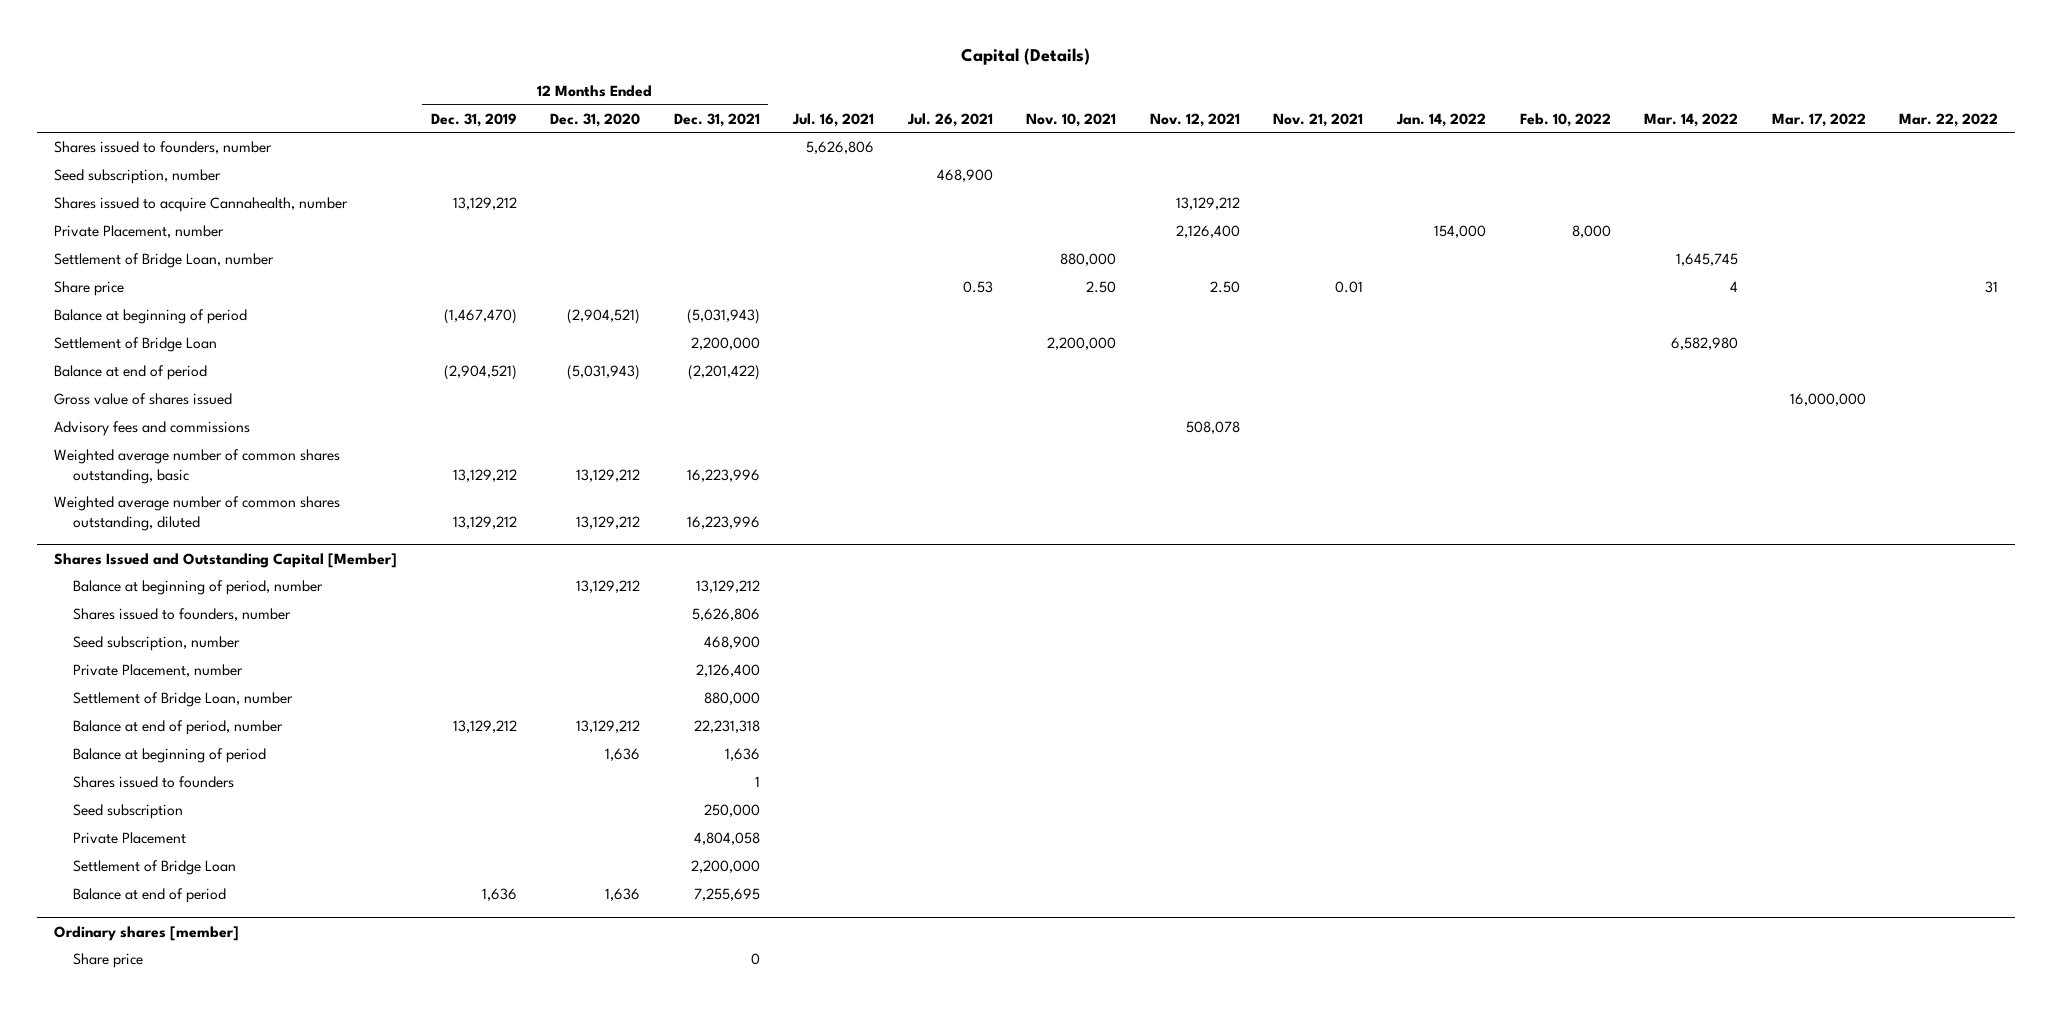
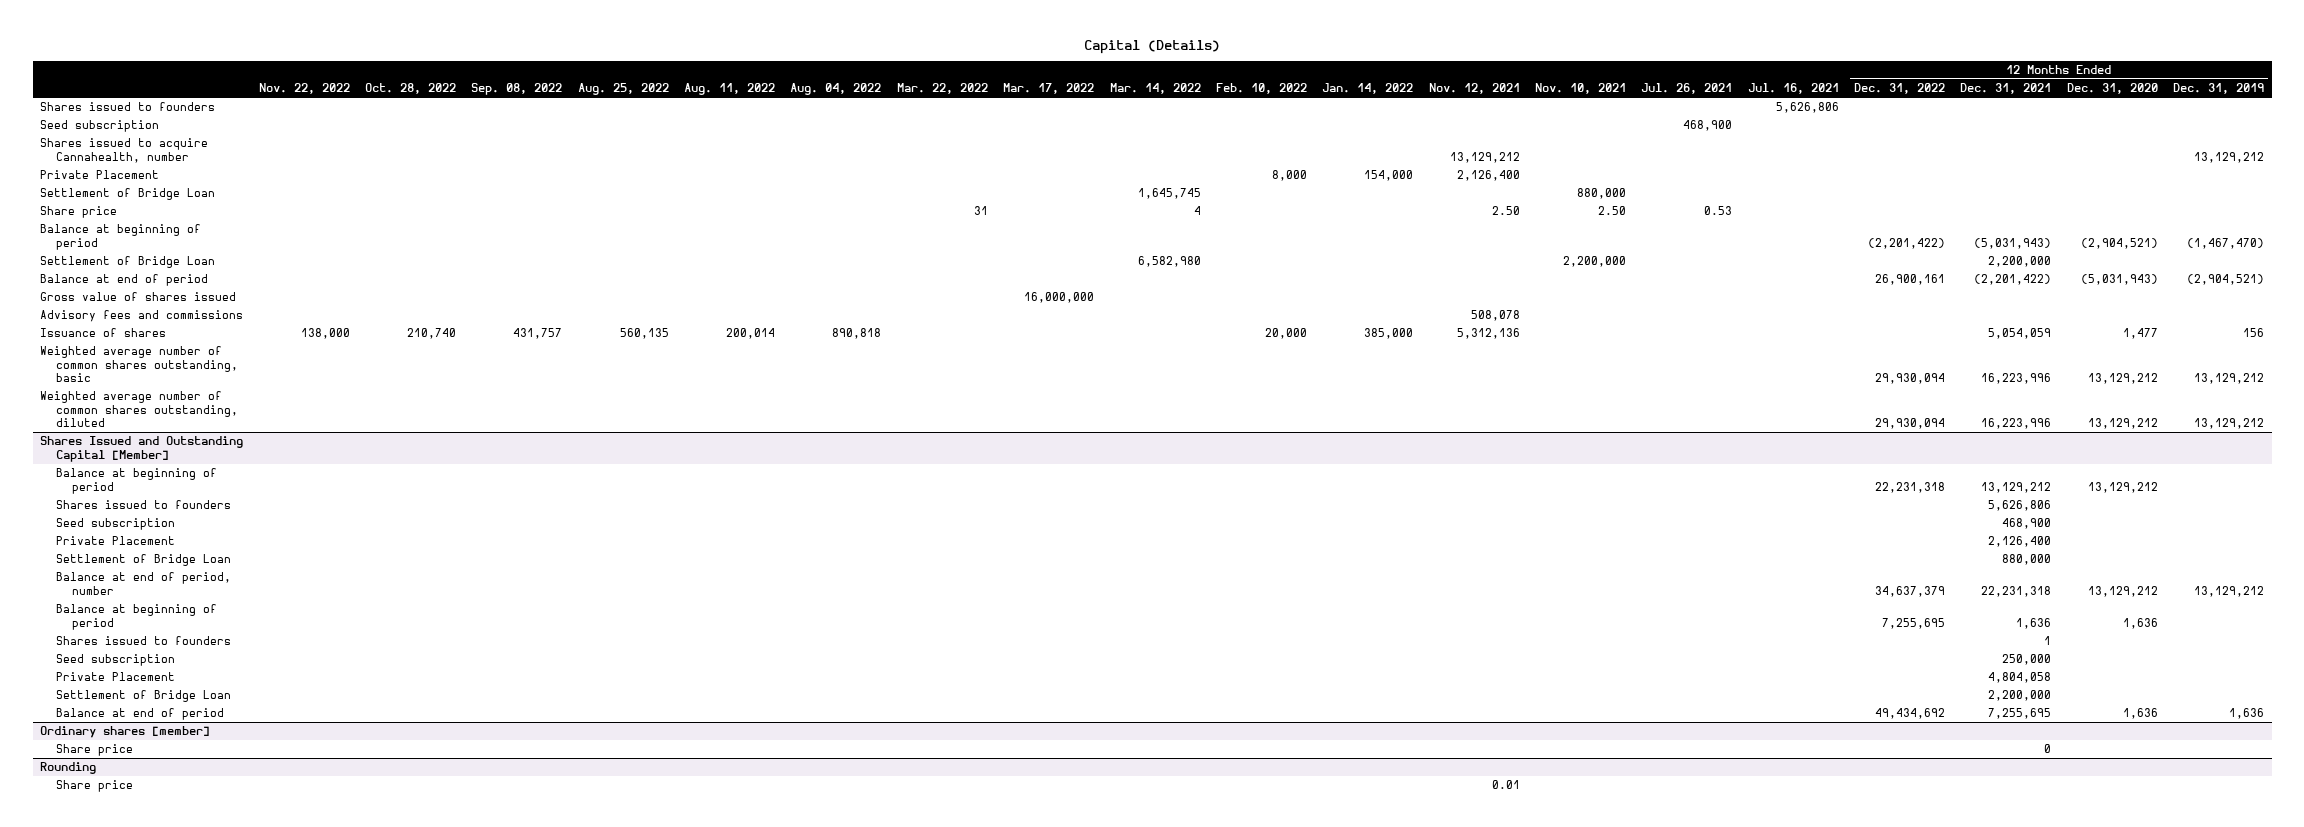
- | 12 Months Ended Dec. 31, 2019 | 12 Months Ended Dec. 31, 2020 | 12 Months Ended Dec. 31, 2021 | Jul. 16, 2021 | Jul. 26, 2021 | Nov. 10, 2021 | Nov. 12, 2021 | Nov. 21, 2021 | Jan. 14, 2022 | Feb. 10, 2022 | Mar. 14, 2022 | Mar. 17, 2022 | Mar. 22, 2022
+ | Nov. 22, 2022 | Oct. 28, 2022 | Sep. 08, 2022 | Aug. 25, 2022 | Aug. 11, 2022 | Aug. 04, 2022 | Mar. 22, 2022 | Mar. 17, 2022 | Mar. 14, 2022 | Feb. 10, 2022 | Jan. 14, 2022 | Nov. 12, 2021 | Nov. 10, 2021 | Jul. 26, 2021 | Jul. 16, 2021 | 12 Months Ended Dec. 31, 2022 | 12 Months Ended Dec. 31, 2021 | 12 Months Ended Dec. 31, 2020 | 12 Months Ended Dec. 31, 2019
- Shares issued to founders, number | | | | 5,626,806 | | | | | | | | |
- Seed subscription, number | | | | | 468,900 | | | | | | | |
+ Shares issued to founders | | | | | | | | | | | | | | | 5,626,806 | | | |
+ Seed subscription | | | | | | | | | | | | | | 468,900 | | | | |
- Private Placement, number | | | | | | | 2,126,400 | | 154,000 | 8,000 | | |
- Settlement of Bridge Loan, number | | | | | | 880,000 | | | | | 1,645,745 | |
+ Private Placement | | | | | | | | | | 8,000 | 154,000 | 2,126,400 | | | | | | |
+ Settlement of Bridge Loan | | | | | | | | | 1,645,745 | | | | 880,000 | | | | | |
+ Issuance of shares | 138,000 | 210,740 | 431,757 | 560,135 | 200,014 | 890,818 | | | | 20,000 | 385,000 | 5,312,136 | | | | | 5,054,059 | 1,477 | 156
@ Shares Issued and Outstanding Capital [Member]
- Balance at beginning of period, number | | 13,129,212 | 13,129,212 | | | | | | | | | |
- Shares issued to founders, number | | | 5,626,806 | | | | | | | | | |
- Seed subscription, number | | | 468,900 | | | | | | | | | |
- Private Placement, number | | | 2,126,400 | | | | | | | | | |
- Settlement of Bridge Loan, number | | | 880,000 | | | | | | | | | |
+ Balance at beginning of period | | | | | | | | | | | | | | | | 22,231,318 | 13,129,212 | 13,129,212 |
+ Shares issued to founders | | | | | | | | | | | | | | | | | 5,626,806 | |
+ Seed subscription | | | | | | | | | | | | | | | | | 468,900 | |
+ Private Placement | | | | | | | | | | | | | | | | | 2,126,400 | |
+ Settlement of Bridge Loan | | | | | | | | | | | | | | | | | 880,000 | |
+ Rounding
+ Share price | | | | | | | | | | | | 0.01 | | | | | | |

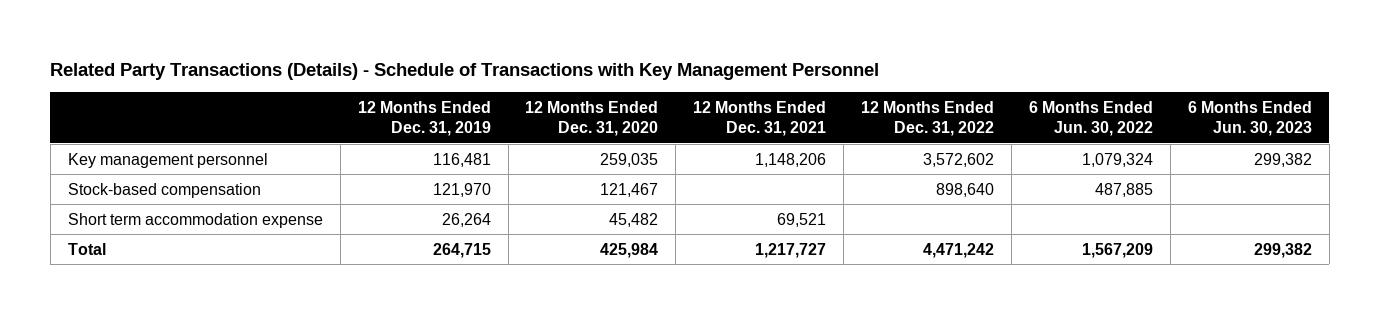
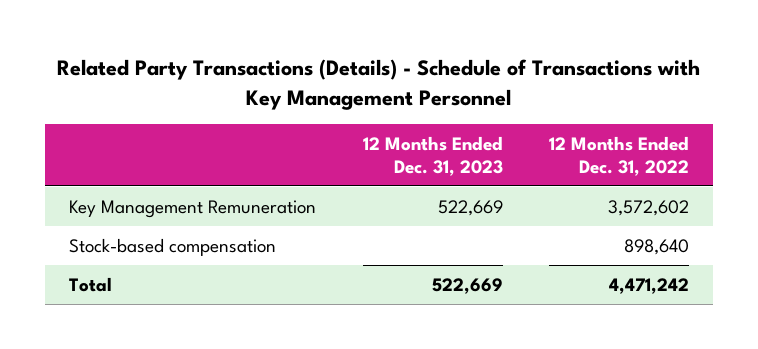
- | 12 Months Ended Dec. 31, 2019 | 12 Months Ended Dec. 31, 2020 | 12 Months Ended Dec. 31, 2021 | 12 Months Ended Dec. 31, 2022 | 6 Months Ended Jun. 30, 2022 | 6 Months Ended Jun. 30, 2023
+ | 12 Months Ended Dec. 31, 2023 | 12 Months Ended Dec. 31, 2022
- Key management personnel | 116,481 | 259,035 | 1,148,206 | 3,572,602 | 1,079,324 | 299,382
+ Key Management Remuneration | 522,669 | 3,572,602
- Short term accommodation expense | 26,264 | 45,482 | 69,521 | | |

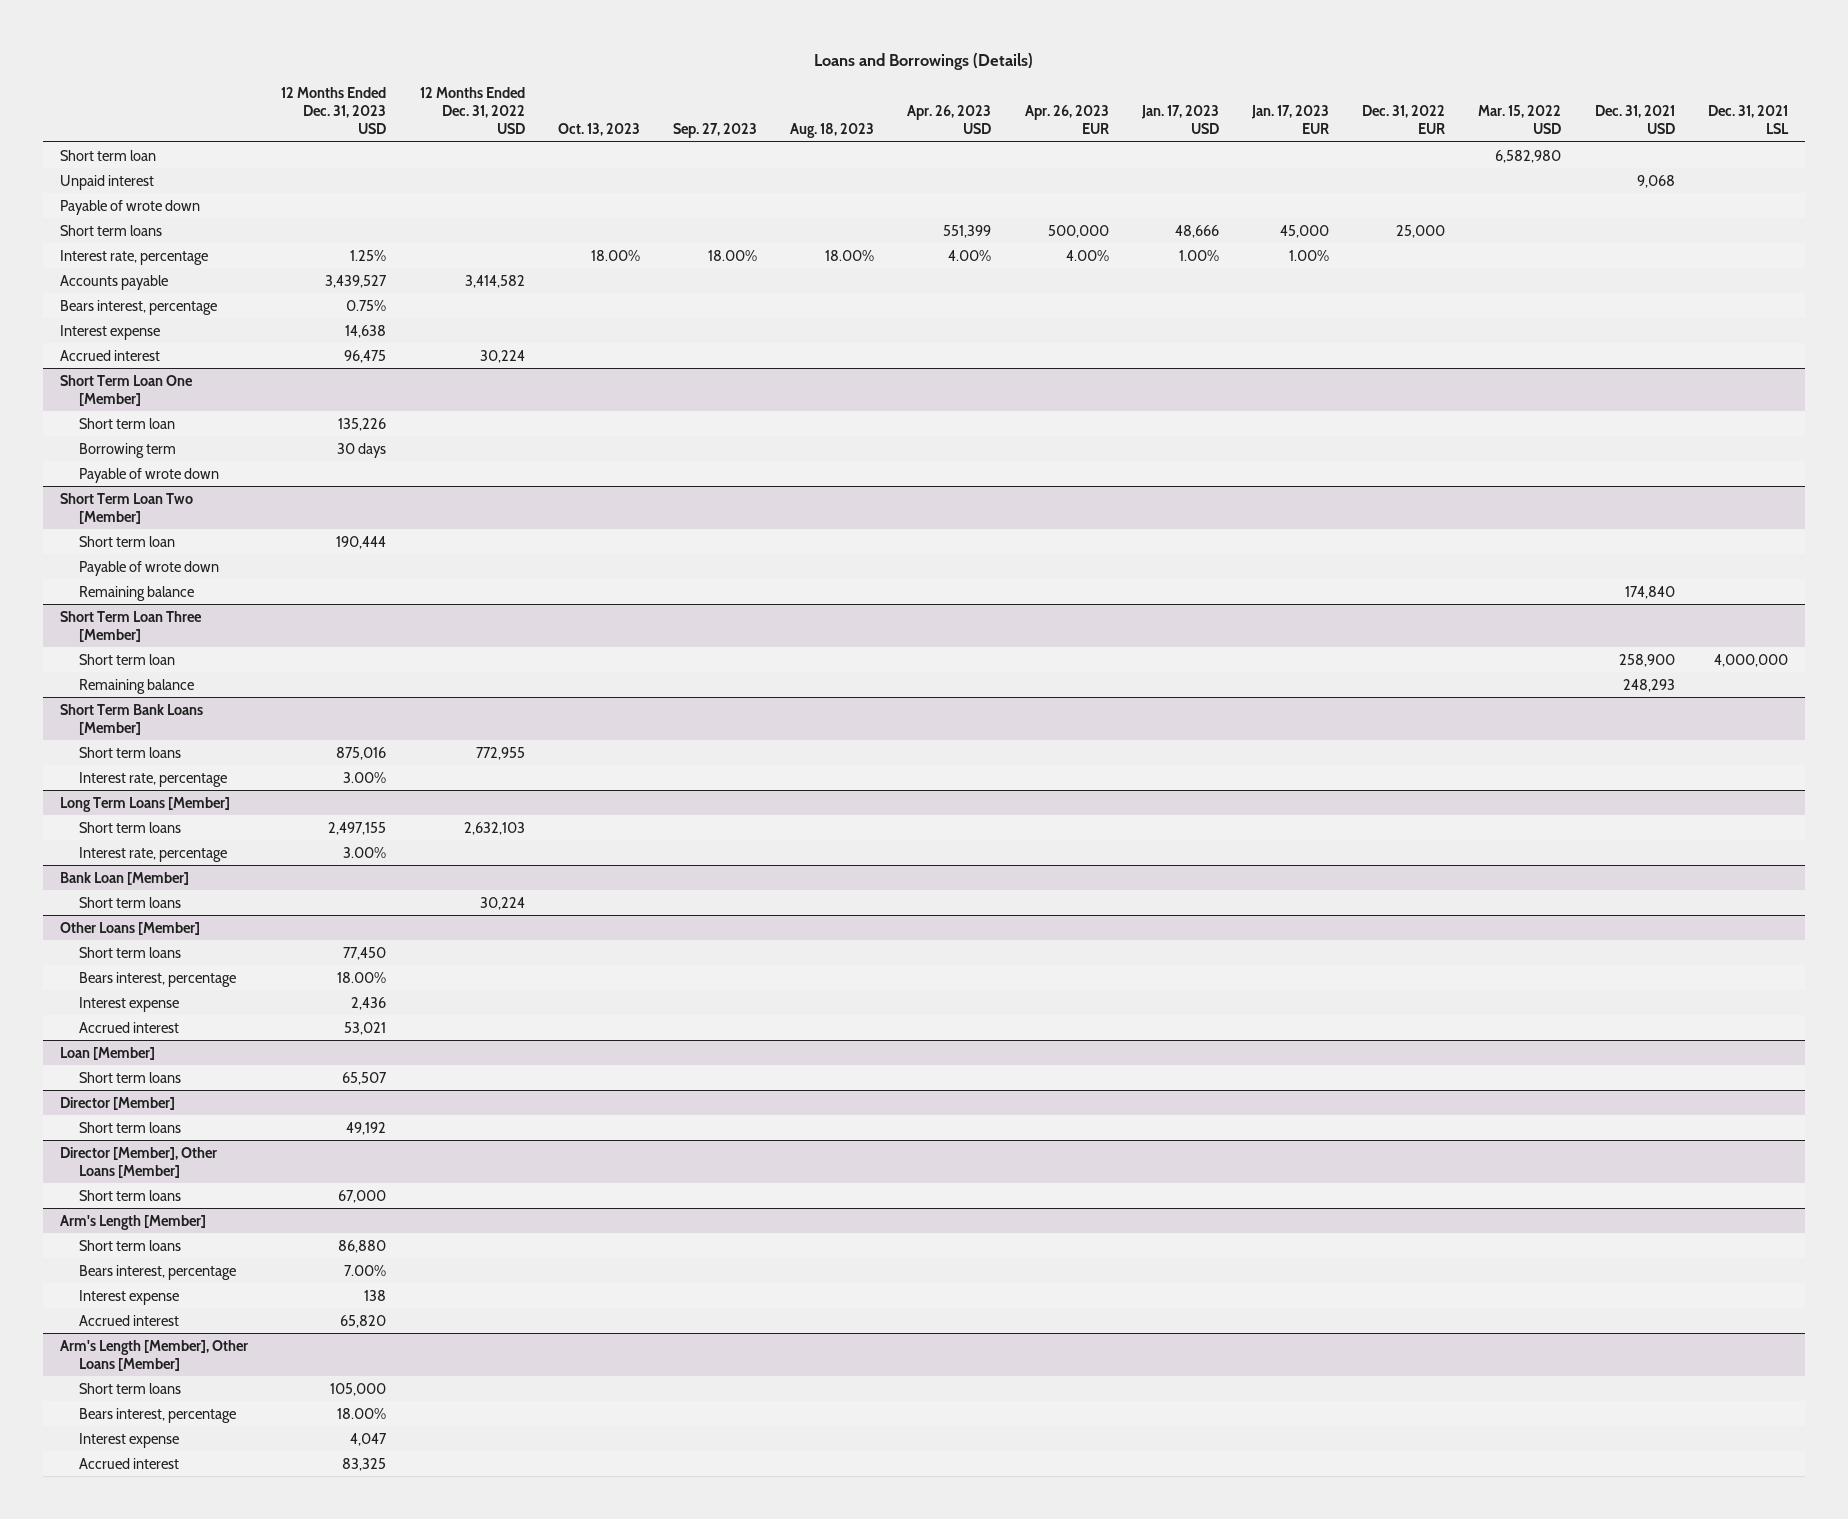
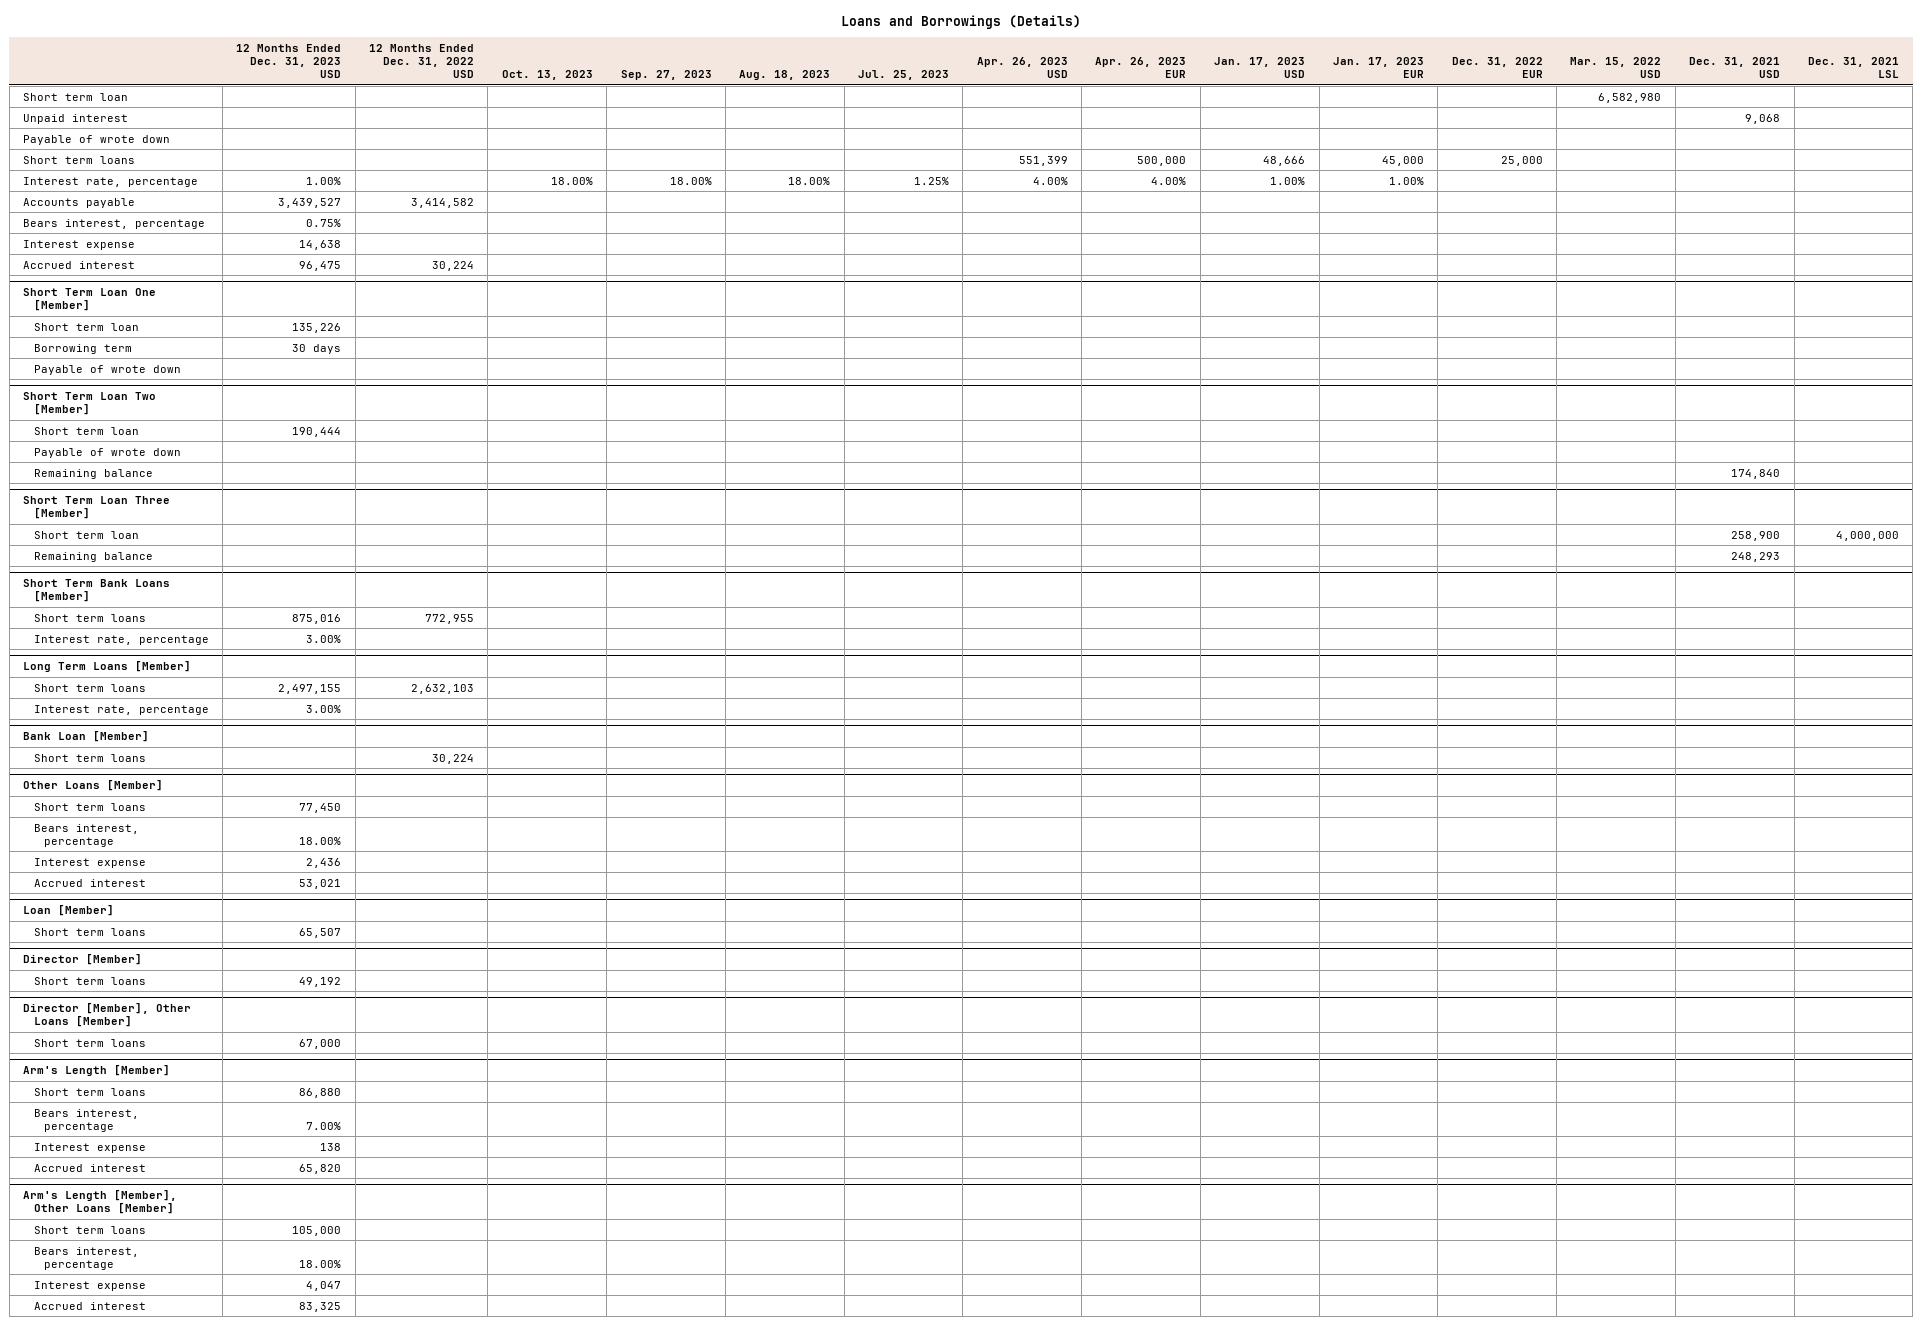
- | 12 Months Ended Dec. 31, 2023 USD | 12 Months Ended Dec. 31, 2022 USD | Oct. 13, 2023 | Sep. 27, 2023 | Aug. 18, 2023 | Apr. 26, 2023 USD | Apr. 26, 2023 EUR | Jan. 17, 2023 USD | Jan. 17, 2023 EUR | Dec. 31, 2022 EUR | Mar. 15, 2022 USD | Dec. 31, 2021 USD | Dec. 31, 2021 LSL
+ | 12 Months Ended Dec. 31, 2023 USD | 12 Months Ended Dec. 31, 2022 USD | Oct. 13, 2023 | Sep. 27, 2023 | Aug. 18, 2023 | Jul. 25, 2023 | Apr. 26, 2023 USD | Apr. 26, 2023 EUR | Jan. 17, 2023 USD | Jan. 17, 2023 EUR | Dec. 31, 2022 EUR | Mar. 15, 2022 USD | Dec. 31, 2021 USD | Dec. 31, 2021 LSL
- Interest rate, percentage | 1.25% | | 18.00% | 18.00% | 18.00% | 4.00% | 4.00% | 1.00% | 1.00% | | | |
+ Interest rate, percentage | 1.00% | | 18.00% | 18.00% | 18.00% | 1.25% | 4.00% | 4.00% | 1.00% | 1.00% | | | |

